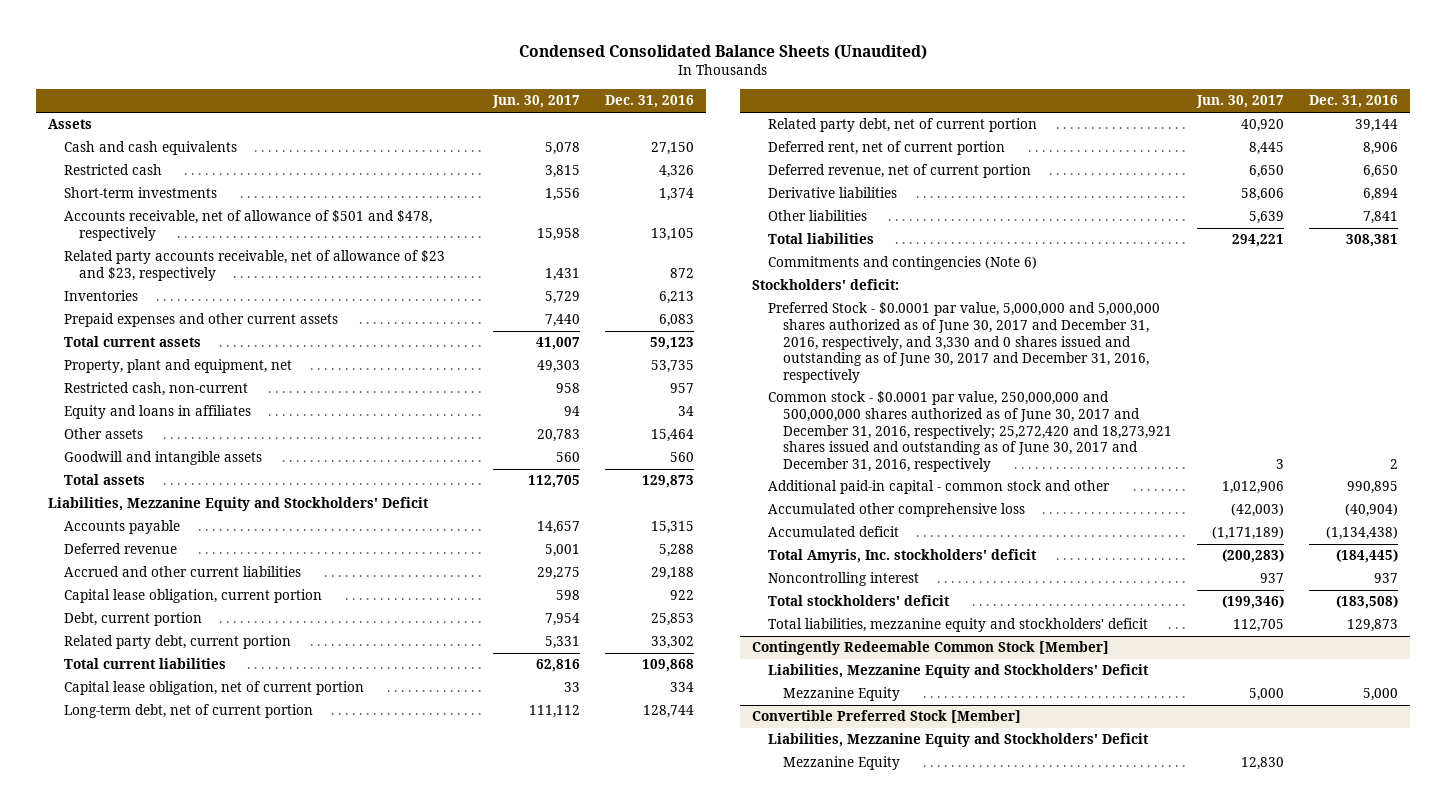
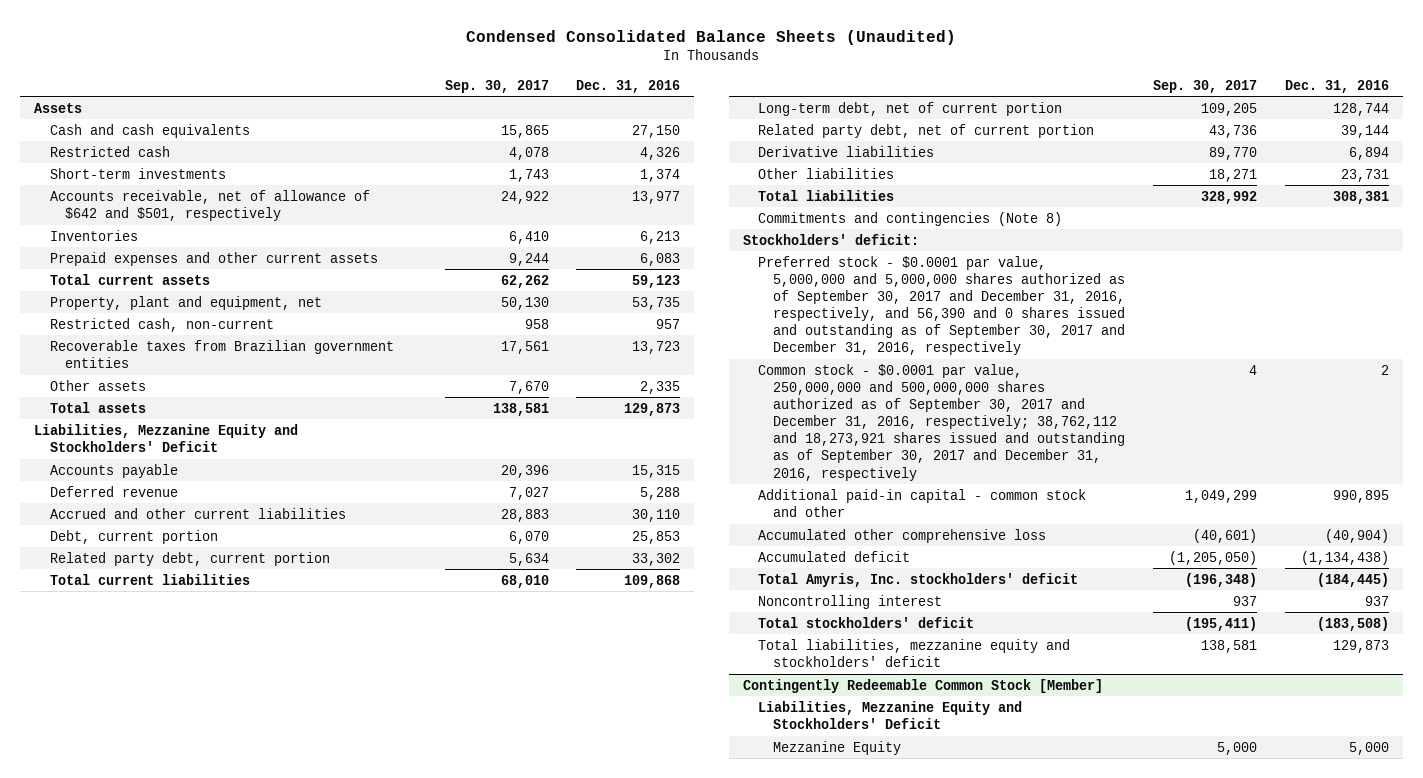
- | Jun. 30, 2017 | Dec. 31, 2016
+ | Sep. 30, 2017 | Dec. 31, 2016
- Accounts receivable, net of allowance of $501 and $478, respectively | 15,958 | 13,105
- Related party accounts receivable, net of allowance of $23 and $23, respectively | 1,431 | 872
+ Accounts receivable, net of allowance of $642 and $501, respectively | 24,922 | 13,977
- Equity and loans in affiliates | 94 | 34
- Other assets | 20,783 | 15,464
- Goodwill and intangible assets | 560 | 560
+ Recoverable taxes from Brazilian government entities | 17,561 | 13,723
+ Other assets | 7,670 | 2,335
- Accrued and other current liabilities | 29,275 | 29,188
- Capital lease obligation, current portion | 598 | 922
+ Accrued and other current liabilities | 28,883 | 30,110
- Capital lease obligation, net of current portion | 33 | 334
- Deferred rent, net of current portion | 8,445 | 8,906
- Deferred revenue, net of current portion | 6,650 | 6,650
- Other liabilities | 5,639 | 7,841
+ Other liabilities | 18,271 | 23,731
- Commitments and contingencies (Note 6)
+ Commitments and contingencies (Note 8)
- Preferred Stock - $0.0001 par value, 5,000,000 and 5,000,000 shares authorized as of June 30, 2017 and December 31, 2016, respectively, and 3,330 and 0 shares issued and outstanding as of June 30, 2017 and December 31, 2016, respectively
- Common stock - $0.0001 par value, 250,000,000 and 500,000,000 shares authorized as of June 30, 2017 and December 31, 2016, respectively; 25,272,420 and 18,273,921 shares issued and outstanding as of June 30, 2017 and December 31, 2016, respectively | 3 | 2
+ Preferred stock - $0.0001 par value, 5,000,000 and 5,000,000 shares authorized as of September 30, 2017 and December 31, 2016, respectively, and 56,390 and 0 shares issued and outstanding as of September 30, 2017 and December 31, 2016, respectively
+ Common stock - $0.0001 par value, 250,000,000 and 500,000,000 shares authorized as of September 30, 2017 and December 31, 2016, respectively; 38,762,112 and 18,273,921 shares issued and outstanding as of September 30, 2017 and December 31, 2016, respectively | 4 | 2
- Convertible Preferred Stock [Member]
- Liabilities, Mezzanine Equity and Stockholders' Deficit
- Mezzanine Equity | 12,830 |

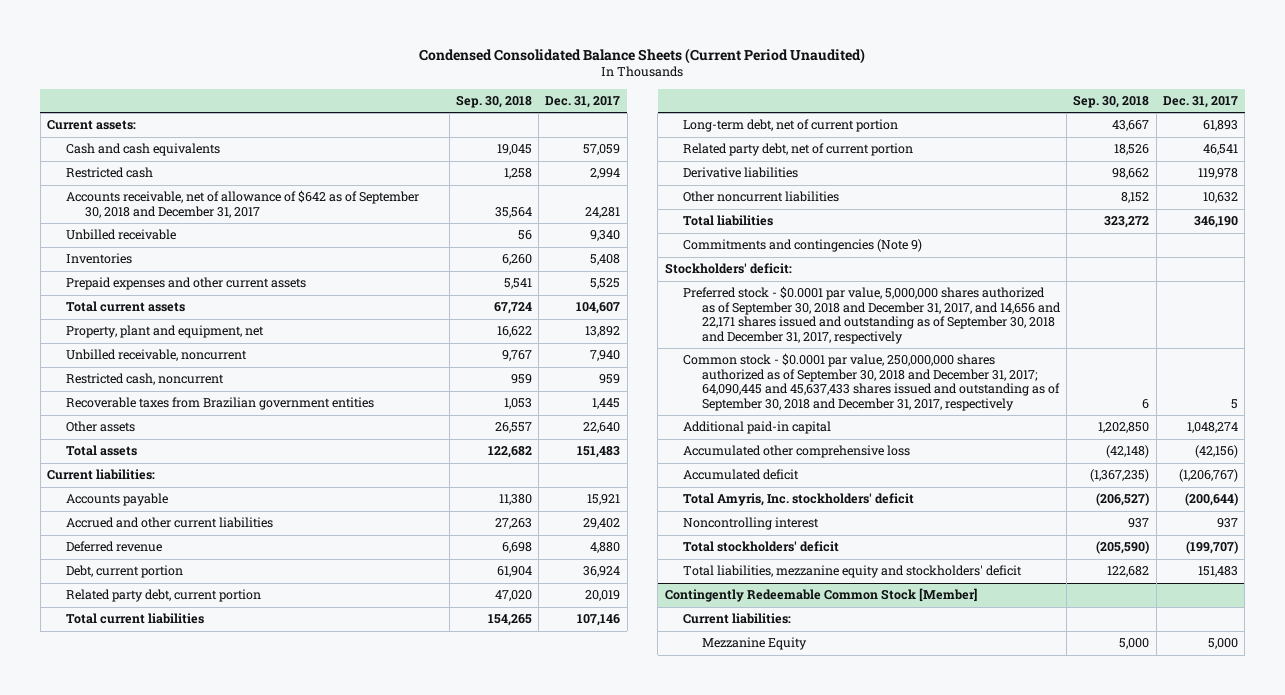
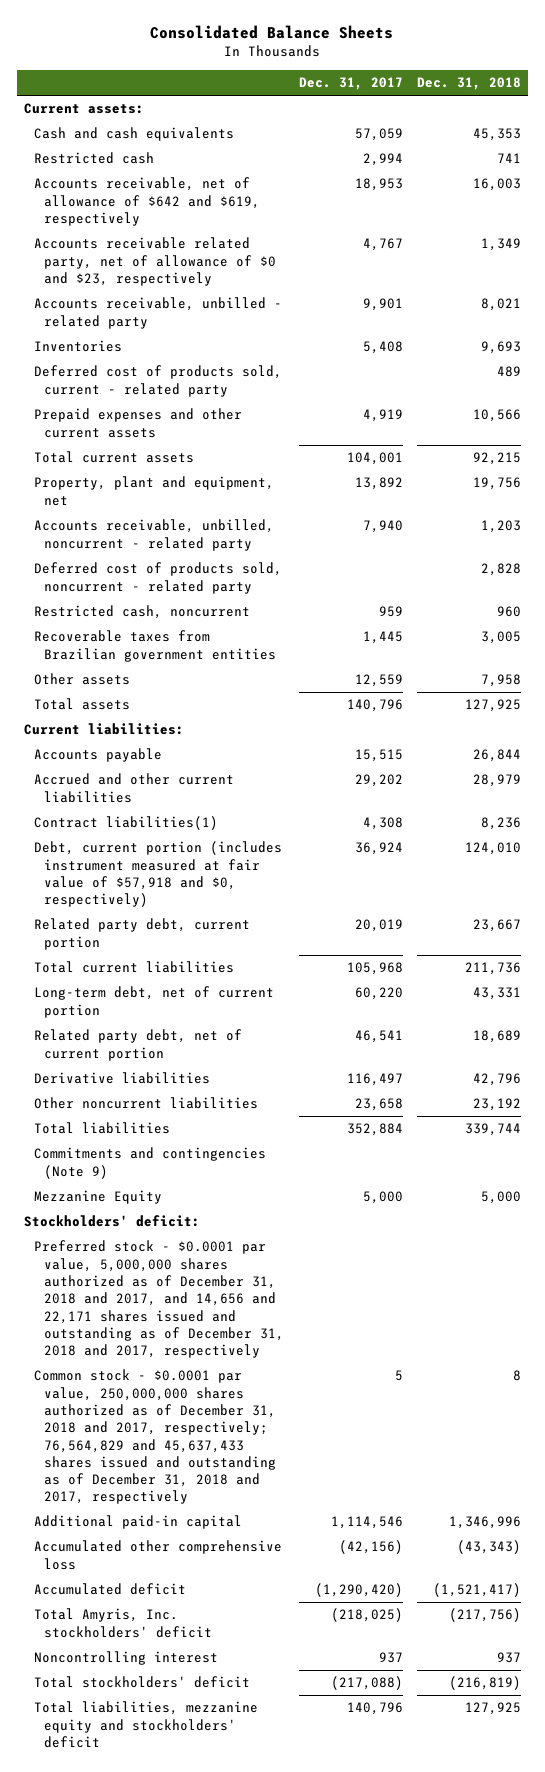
- Condensed Consolidated Balance Sheets (Current Period Unaudited)
+ Consolidated Balance Sheets
- | Sep. 30, 2018 | Dec. 31, 2017
+ | Dec. 31, 2017 | Dec. 31, 2018
- Accounts receivable, net of allowance of $642 as of September 30, 2018 and December 31, 2017 | 35,564 | 24,281
- Unbilled receivable | 56 | 9,340
+ Accounts receivable, net of allowance of $642 and $619, respectively | 18,953 | 16,003
+ Accounts receivable related party, net of allowance of $0 and $23, respectively | 4,767 | 1,349
+ Accounts receivable, unbilled - related party | 9,901 | 8,021
- Prepaid expenses and other current assets | 5,541 | 5,525
- Total current assets | 67,724 | 104,607
+ Deferred cost of products sold, current - related party | | 489
+ Prepaid expenses and other current assets | 4,919 | 10,566
+ Total current assets | 104,001 | 92,215
- Unbilled receivable, noncurrent | 9,767 | 7,940
+ Accounts receivable, unbilled, noncurrent - related party | 7,940 | 1,203
+ Deferred cost of products sold, noncurrent - related party | | 2,828
- Other assets | 26,557 | 22,640
- Total assets | 122,682 | 151,483
+ Other assets | 12,559 | 7,958
+ Total assets | 140,796 | 127,925
- Accounts payable | 11,380 | 15,921
- Accrued and other current liabilities | 27,263 | 29,402
- Deferred revenue | 6,698 | 4,880
- Debt, current portion | 61,904 | 36,924
+ Accounts payable | 15,515 | 26,844
+ Accrued and other current liabilities | 29,202 | 28,979
+ Contract liabilities(1) | 4,308 | 8,236
+ Debt, current portion (includes instrument measured at fair value of $57,918 and $0, respectively) | 36,924 | 124,010
- Total current liabilities | 154,265 | 107,146
- Long-term debt, net of current portion | 43,667 | 61,893
+ Total current liabilities | 105,968 | 211,736
+ Long-term debt, net of current portion | 60,220 | 43,331
- Derivative liabilities | 98,662 | 119,978
- Other noncurrent liabilities | 8,152 | 10,632
- Total liabilities | 323,272 | 346,190
+ Derivative liabilities | 116,497 | 42,796
+ Other noncurrent liabilities | 23,658 | 23,192
+ Total liabilities | 352,884 | 339,744
+ Mezzanine Equity | 5,000 | 5,000
- Preferred stock - $0.0001 par value, 5,000,000 shares authorized as of September 30, 2018 and December 31, 2017, and 14,656 and 22,171 shares issued and outstanding as of September 30, 2018 and December 31, 2017, respectively
- Common stock - $0.0001 par value, 250,000,000 shares authorized as of September 30, 2018 and December 31, 2017; 64,090,445 and 45,637,433 shares issued and outstanding as of September 30, 2018 and December 31, 2017, respectively | 6 | 5
- Additional paid-in capital | 1,202,850 | 1,048,274
+ Preferred stock - $0.0001 par value, 5,000,000 shares authorized as of December 31, 2018 and 2017, and 14,656 and 22,171 shares issued and outstanding as of December 31, 2018 and 2017, respectively
+ Common stock - $0.0001 par value, 250,000,000 shares authorized as of December 31, 2018 and 2017, respectively; 76,564,829 and 45,637,433 shares issued and outstanding as of December 31, 2018 and 2017, respectively | 5 | 8
+ Additional paid-in capital | 1,114,546 | 1,346,996
- Accumulated deficit | (1,367,235) | (1,206,767)
- Total Amyris, Inc. stockholders' deficit | (206,527) | (200,644)
+ Accumulated deficit | (1,290,420) | (1,521,417)
+ Total Amyris, Inc. stockholders' deficit | (218,025) | (217,756)
- Total stockholders' deficit | (205,590) | (199,707)
- Total liabilities, mezzanine equity and stockholders' deficit | 122,682 | 151,483
- Contingently Redeemable Common Stock [Member]
- Current liabilities:
- Mezzanine Equity | 5,000 | 5,000
+ Total stockholders' deficit | (217,088) | (216,819)
+ Total liabilities, mezzanine equity and stockholders' deficit | 140,796 | 127,925

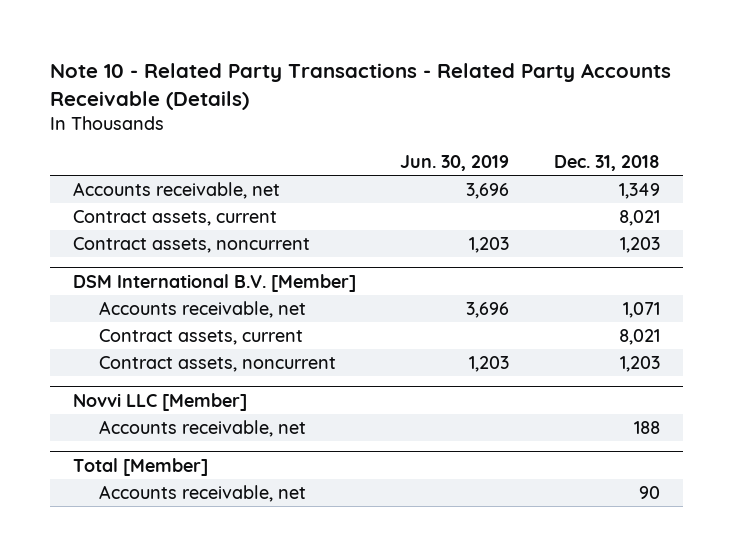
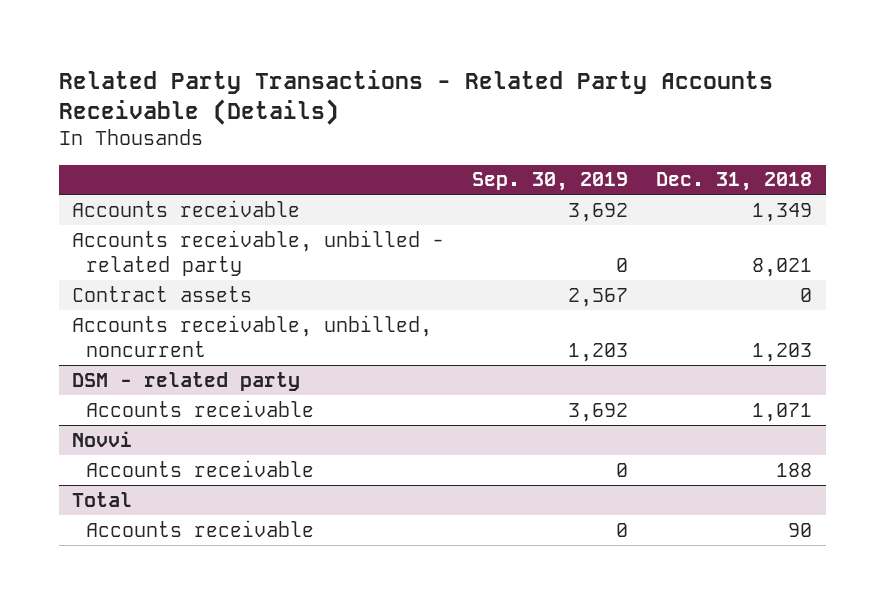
- Note 10 - Related Party Transactions - Related Party Accounts Receivable (Details)
+ Related Party Transactions - Related Party Accounts Receivable (Details)
- | Jun. 30, 2019 | Dec. 31, 2018
+ | Sep. 30, 2019 | Dec. 31, 2018
- Accounts receivable, net | 3,696 | 1,349
- Contract assets, current | | 8,021
- Contract assets, noncurrent | 1,203 | 1,203
- DSM International B.V. [Member]
- Accounts receivable, net | 3,696 | 1,071
- Contract assets, current | | 8,021
- Contract assets, noncurrent | 1,203 | 1,203
- Novvi LLC [Member]
- Accounts receivable, net | | 188
- Total [Member]
- Accounts receivable, net | | 90
+ Accounts receivable | 3,692 | 1,349
+ Accounts receivable, unbilled - related party | 0 | 8,021
+ Contract assets | 2,567 | 0
+ Accounts receivable, unbilled, noncurrent | 1,203 | 1,203
+ DSM - related party
+ Accounts receivable | 3,692 | 1,071
+ Novvi
+ Accounts receivable | 0 | 188
+ Total
+ Accounts receivable | 0 | 90

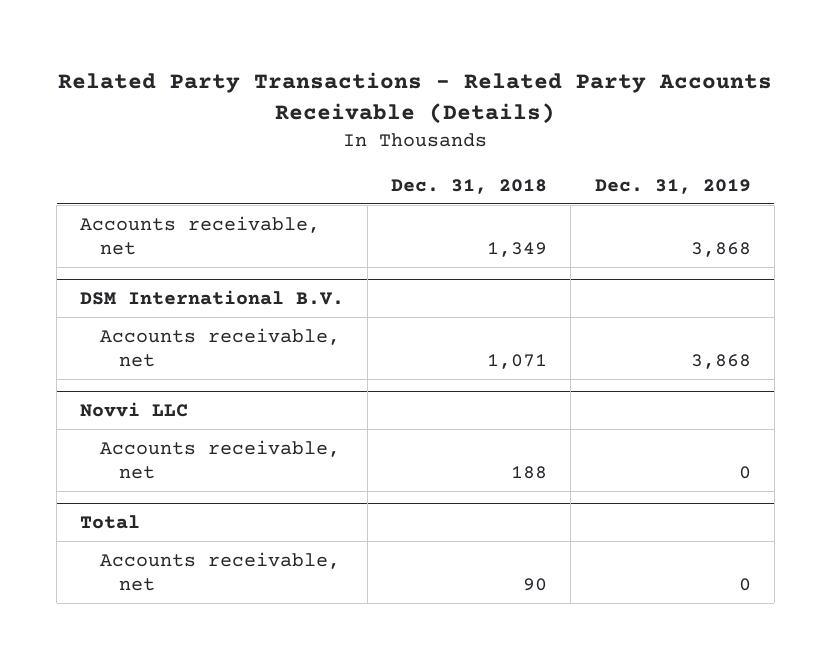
- | Sep. 30, 2019 | Dec. 31, 2018
+ | Dec. 31, 2018 | Dec. 31, 2019
- Accounts receivable | 3,692 | 1,349
- Accounts receivable, unbilled - related party | 0 | 8,021
- Contract assets | 2,567 | 0
- Accounts receivable, unbilled, noncurrent | 1,203 | 1,203
- DSM - related party
- Accounts receivable | 3,692 | 1,071
- Novvi
- Accounts receivable | 0 | 188
+ Accounts receivable, net | 1,349 | 3,868
+ DSM International B.V.
+ Accounts receivable, net | 1,071 | 3,868
+ Novvi LLC
+ Accounts receivable, net | 188 | 0
@ Total
- Accounts receivable | 0 | 90
+ Accounts receivable, net | 90 | 0

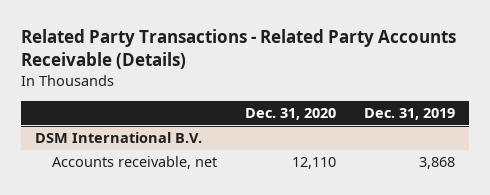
- | Dec. 31, 2018 | Dec. 31, 2019
+ | Dec. 31, 2020 | Dec. 31, 2019
- Accounts receivable, net | 1,349 | 3,868
- Novvi LLC
- Accounts receivable, net | 188 | 0
- Total
- Accounts receivable, net | 90 | 0

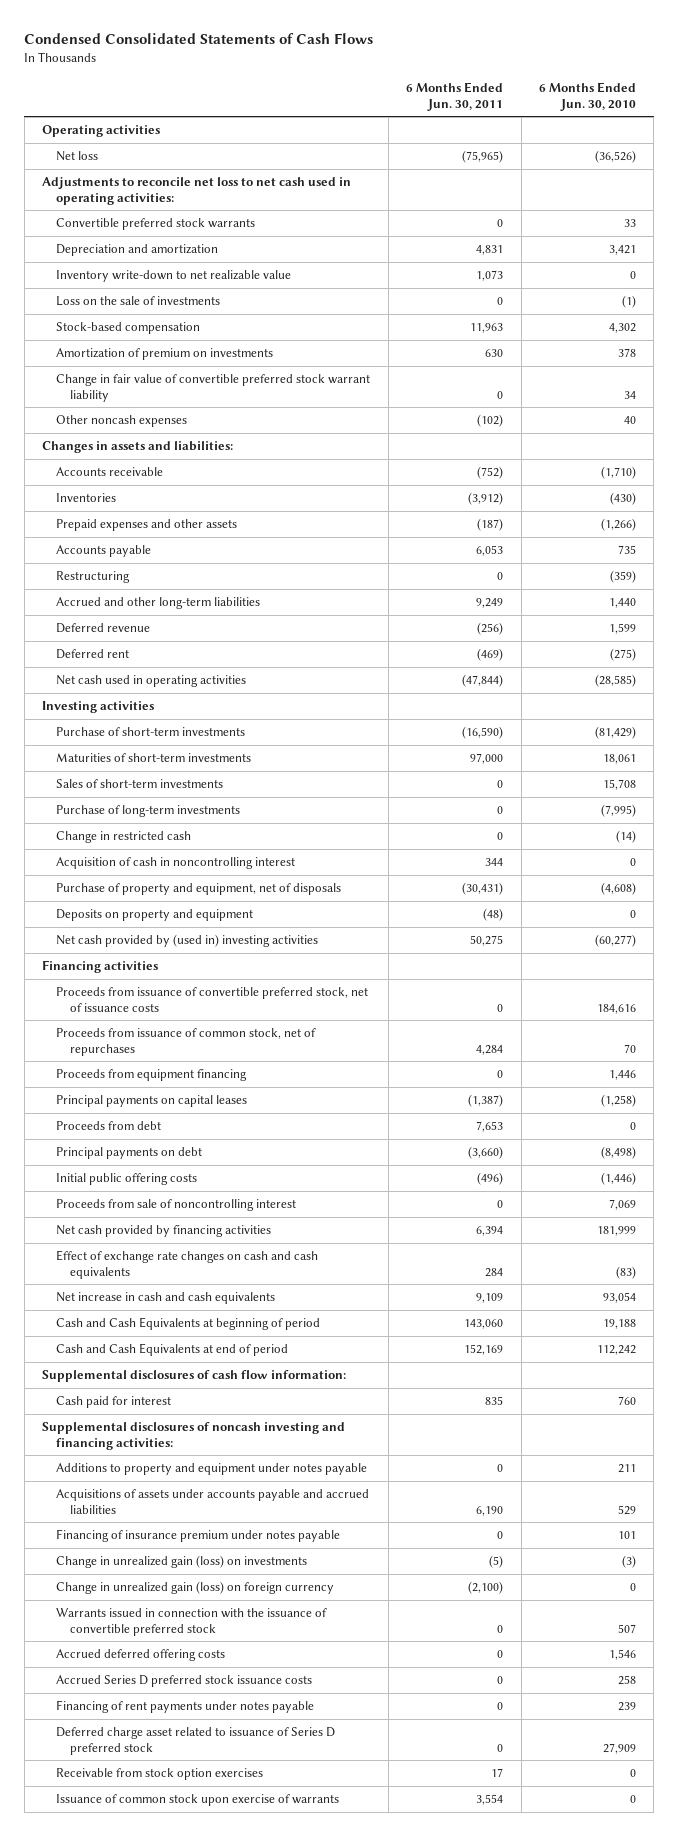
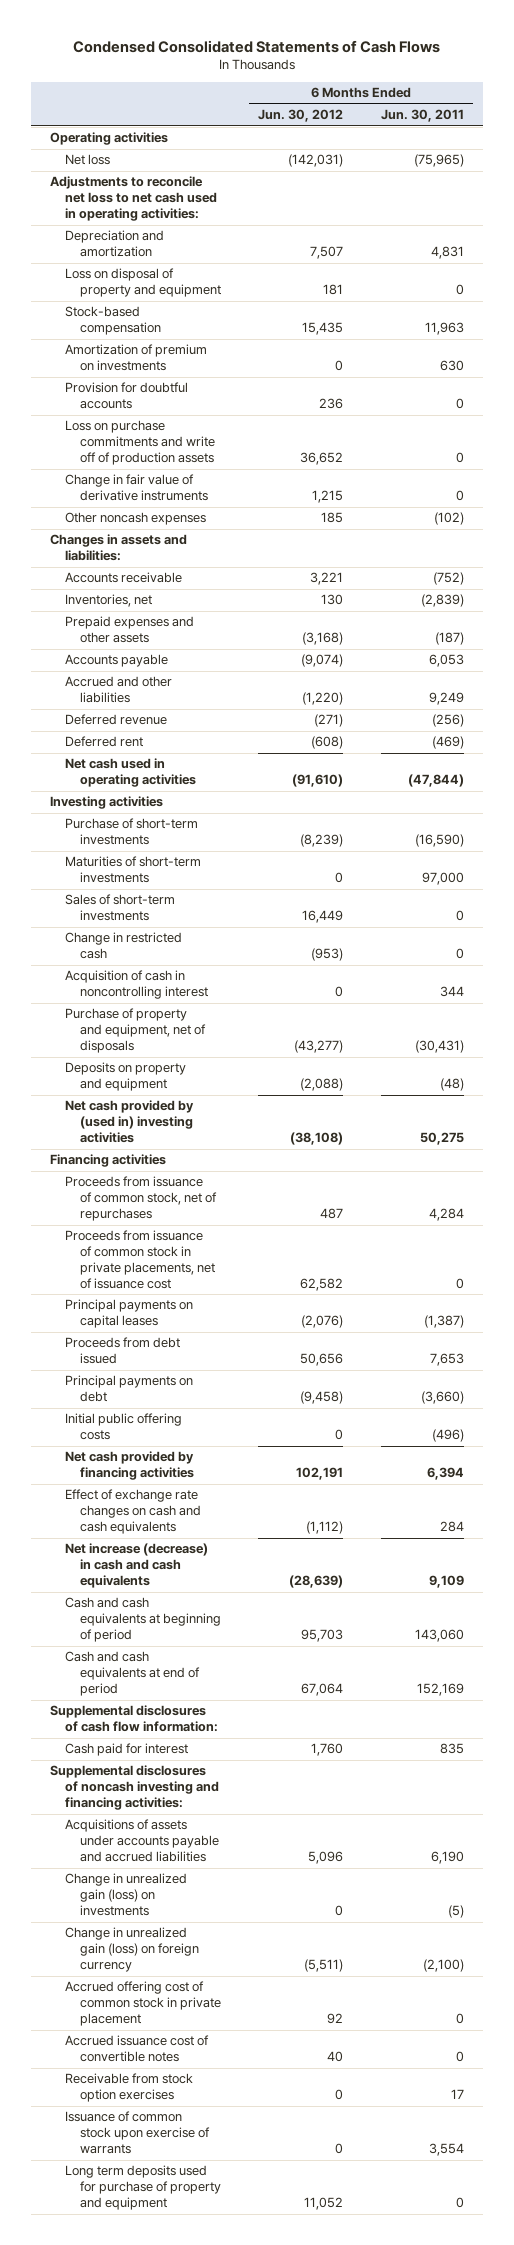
- | 6 Months Ended Jun. 30, 2011 | 6 Months Ended Jun. 30, 2010
+ | 6 Months Ended Jun. 30, 2012 | 6 Months Ended Jun. 30, 2011
- Convertible preferred stock warrants | 0 | 33
- Inventory write-down to net realizable value | 1,073 | 0
- Loss on the sale of investments | 0 | (1)
+ Loss on disposal of property and equipment | 181 | 0
- Change in fair value of convertible preferred stock warrant liability | 0 | 34
+ Provision for doubtful accounts | 236 | 0
+ Loss on purchase commitments and write off of production assets | 36,652 | 0
+ Change in fair value of derivative instruments | 1,215 | 0
- Inventories | (3,912) | (430)
+ Inventories, net | 130 | (2,839)
- Restructuring | 0 | (359)
- Accrued and other long-term liabilities | 9,249 | 1,440
+ Accrued and other liabilities | (1,220) | 9,249
- Purchase of long-term investments | 0 | (7,995)
- Proceeds from issuance of convertible preferred stock, net of issuance costs | 0 | 184,616
- Proceeds from equipment financing | 0 | 1,446
+ Proceeds from issuance of common stock in private placements, net of issuance cost | 62,582 | 0
- Proceeds from debt | 7,653 | 0
+ Proceeds from debt issued | 50,656 | 7,653
- Proceeds from sale of noncontrolling interest | 0 | 7,069
- Net increase in cash and cash equivalents | 9,109 | 93,054
- Cash and Cash Equivalents at beginning of period | 143,060 | 19,188
- Cash and Cash Equivalents at end of period | 152,169 | 112,242
+ Net increase (decrease) in cash and cash equivalents | (28,639) | 9,109
+ Cash and cash equivalents at beginning of period | 95,703 | 143,060
+ Cash and cash equivalents at end of period | 67,064 | 152,169
- Additions to property and equipment under notes payable | 0 | 211
- Financing of insurance premium under notes payable | 0 | 101
- Warrants issued in connection with the issuance of convertible preferred stock | 0 | 507
- Accrued deferred offering costs | 0 | 1,546
- Accrued Series D preferred stock issuance costs | 0 | 258
- Financing of rent payments under notes payable | 0 | 239
- Deferred charge asset related to issuance of Series D preferred stock | 0 | 27,909
+ Accrued offering cost of common stock in private placement | 92 | 0
+ Accrued issuance cost of convertible notes | 40 | 0
+ Long term deposits used for purchase of property and equipment | 11,052 | 0

